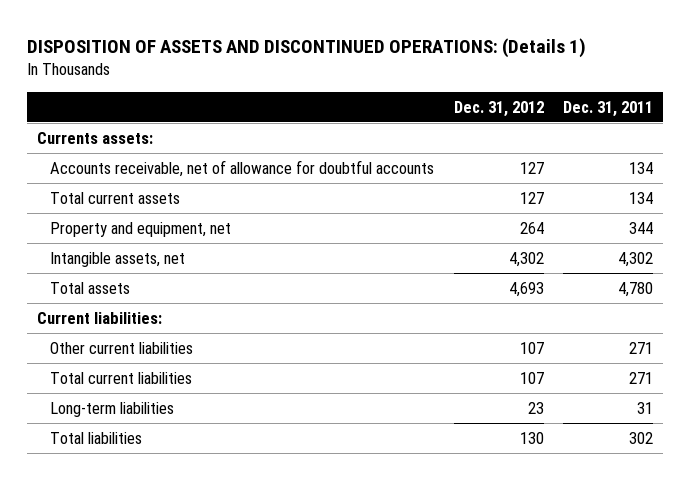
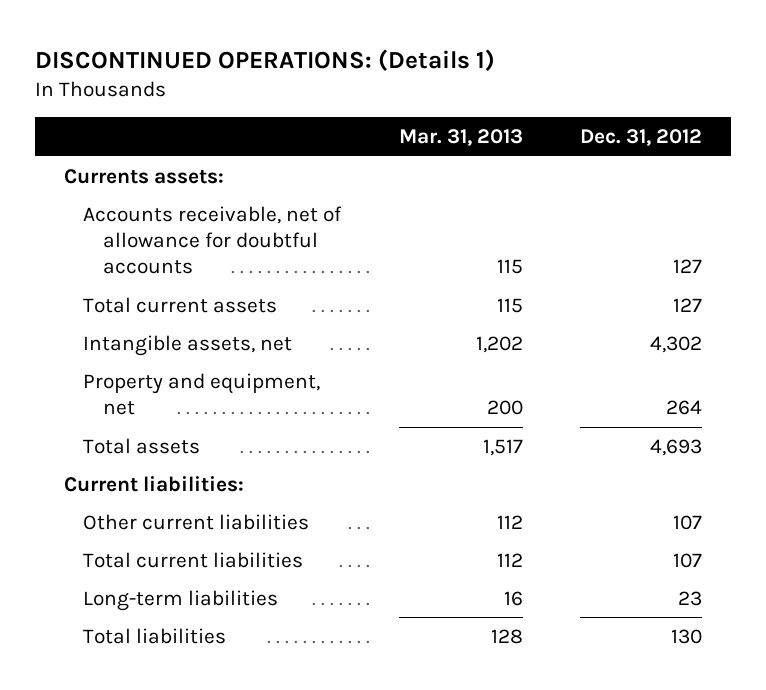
- DISPOSITION OF ASSETS AND DISCONTINUED OPERATIONS: (Details 1)
+ DISCONTINUED OPERATIONS: (Details 1)
- | Dec. 31, 2012 | Dec. 31, 2011
+ | Mar. 31, 2013 | Dec. 31, 2012
moved down: Property and equipment, net | 200 | 264

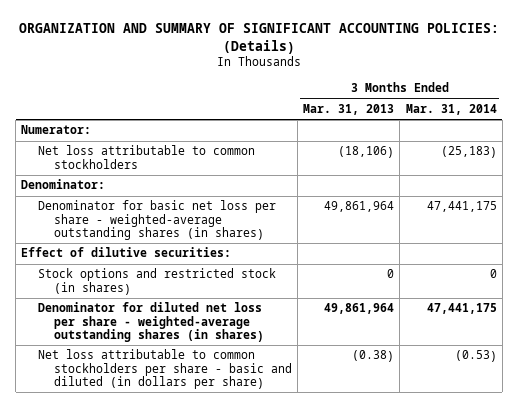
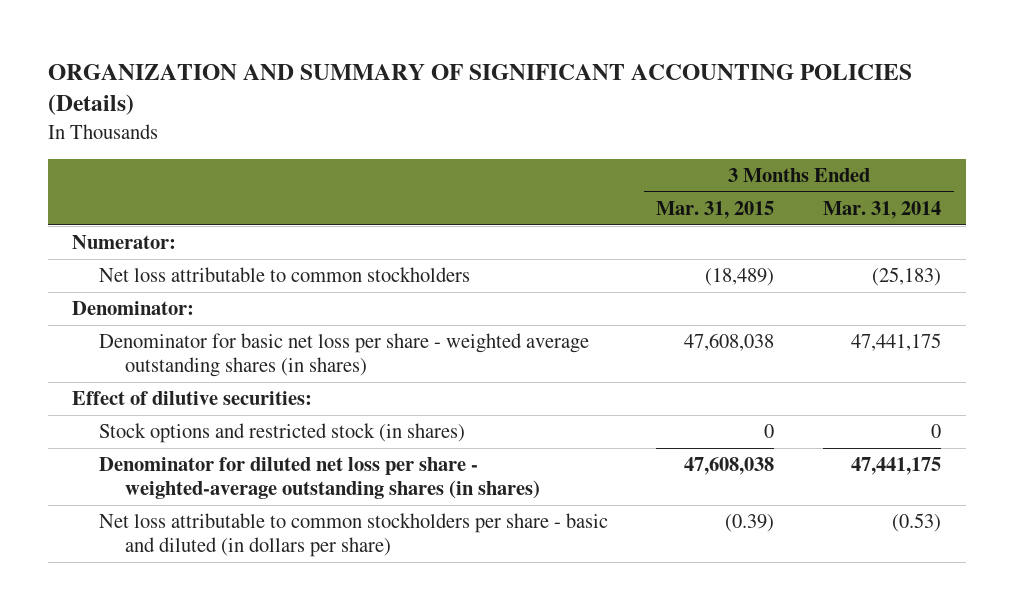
- ORGANIZATION AND SUMMARY OF SIGNIFICANT ACCOUNTING POLICIES: (Details)
+ ORGANIZATION AND SUMMARY OF SIGNIFICANT ACCOUNTING POLICIES (Details)
- | 3 Months Ended Mar. 31, 2013 | 3 Months Ended Mar. 31, 2014
+ | 3 Months Ended Mar. 31, 2015 | 3 Months Ended Mar. 31, 2014
- Denominator for basic net loss per share - weighted-average outstanding shares (in shares) | 49,861,964 | 47,441,175
+ Denominator for basic net loss per share - weighted average outstanding shares (in shares) | 47,608,038 | 47,441,175

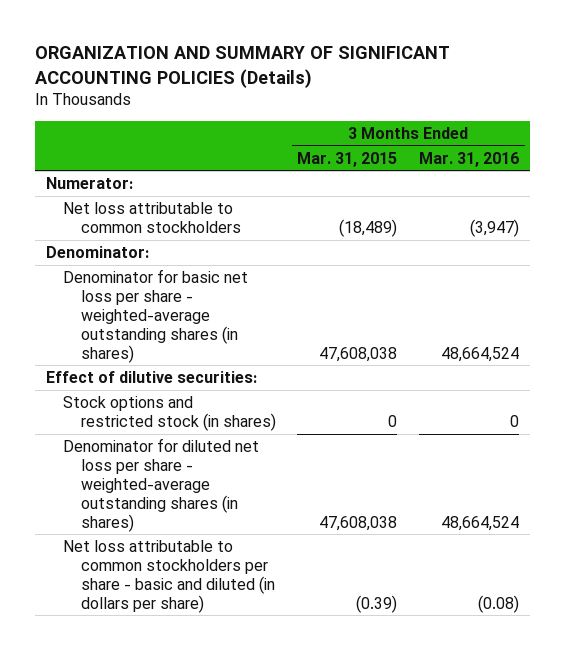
- | 3 Months Ended Mar. 31, 2015 | 3 Months Ended Mar. 31, 2014
+ | 3 Months Ended Mar. 31, 2015 | 3 Months Ended Mar. 31, 2016
- Denominator for basic net loss per share - weighted average outstanding shares (in shares) | 47,608,038 | 47,441,175
+ Denominator for basic net loss per share - weighted-average outstanding shares (in shares) | 47,608,038 | 48,664,524

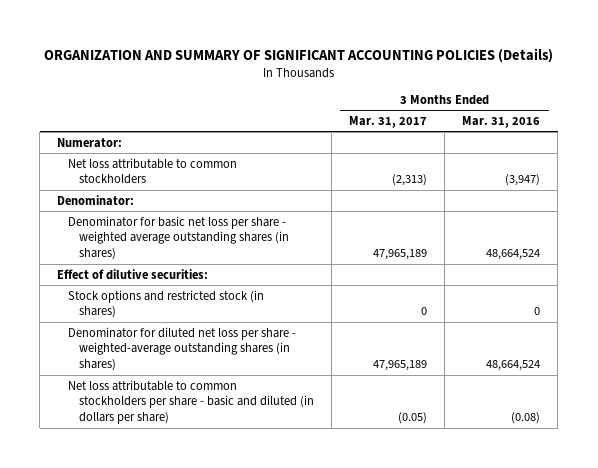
- | 3 Months Ended Mar. 31, 2015 | 3 Months Ended Mar. 31, 2016
+ | 3 Months Ended Mar. 31, 2017 | 3 Months Ended Mar. 31, 2016
- Denominator for basic net loss per share - weighted-average outstanding shares (in shares) | 47,608,038 | 48,664,524
+ Denominator for basic net loss per share - weighted average outstanding shares (in shares) | 47,965,189 | 48,664,524

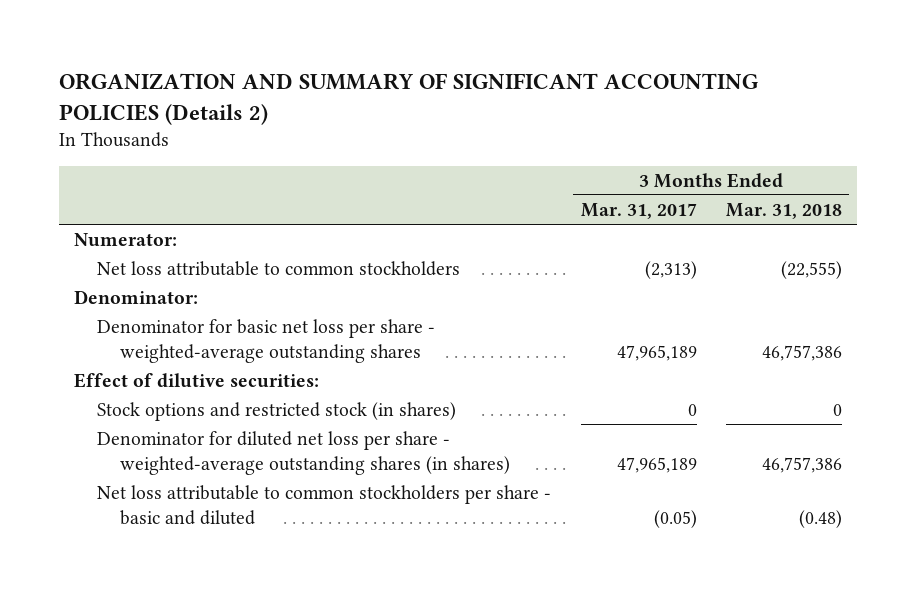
- ORGANIZATION AND SUMMARY OF SIGNIFICANT ACCOUNTING POLICIES (Details)
+ ORGANIZATION AND SUMMARY OF SIGNIFICANT ACCOUNTING POLICIES (Details 2)
- | 3 Months Ended Mar. 31, 2017 | 3 Months Ended Mar. 31, 2016
+ | 3 Months Ended Mar. 31, 2017 | 3 Months Ended Mar. 31, 2018
- Denominator for basic net loss per share - weighted average outstanding shares (in shares) | 47,965,189 | 48,664,524
+ Denominator for basic net loss per share - weighted-average outstanding shares | 47,965,189 | 46,757,386
- Net loss attributable to common stockholders per share - basic and diluted (in dollars per share) | (0.05) | (0.08)
+ Net loss attributable to common stockholders per share - basic and diluted | (0.05) | (0.48)

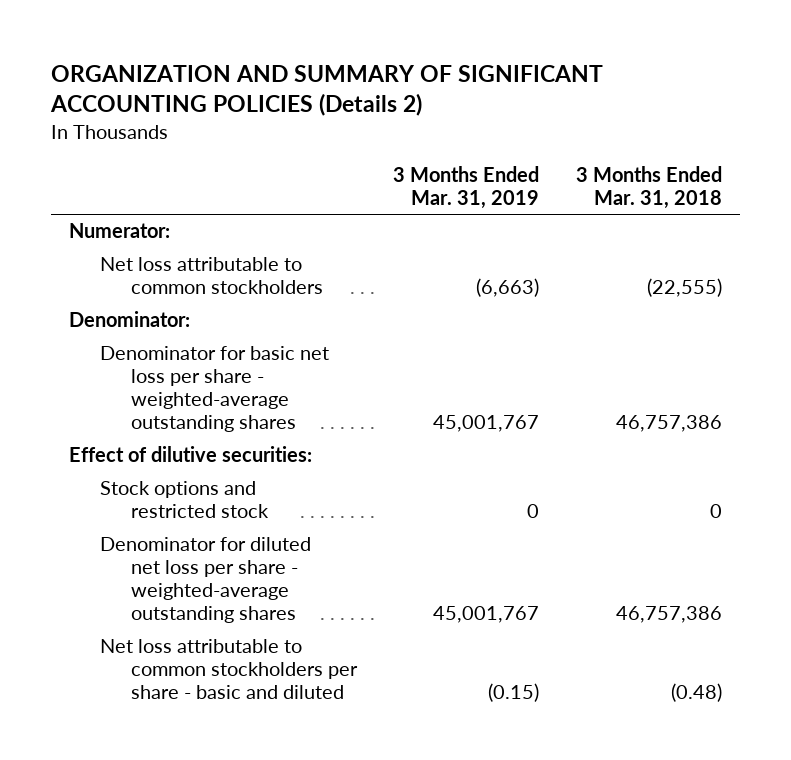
- | 3 Months Ended Mar. 31, 2017 | 3 Months Ended Mar. 31, 2018
+ | 3 Months Ended Mar. 31, 2019 | 3 Months Ended Mar. 31, 2018
- Stock options and restricted stock (in shares) | 0 | 0
- Denominator for diluted net loss per share - weighted-average outstanding shares (in shares) | 47,965,189 | 46,757,386
+ Stock options and restricted stock | 0 | 0
+ Denominator for diluted net loss per share - weighted-average outstanding shares | 45,001,767 | 46,757,386

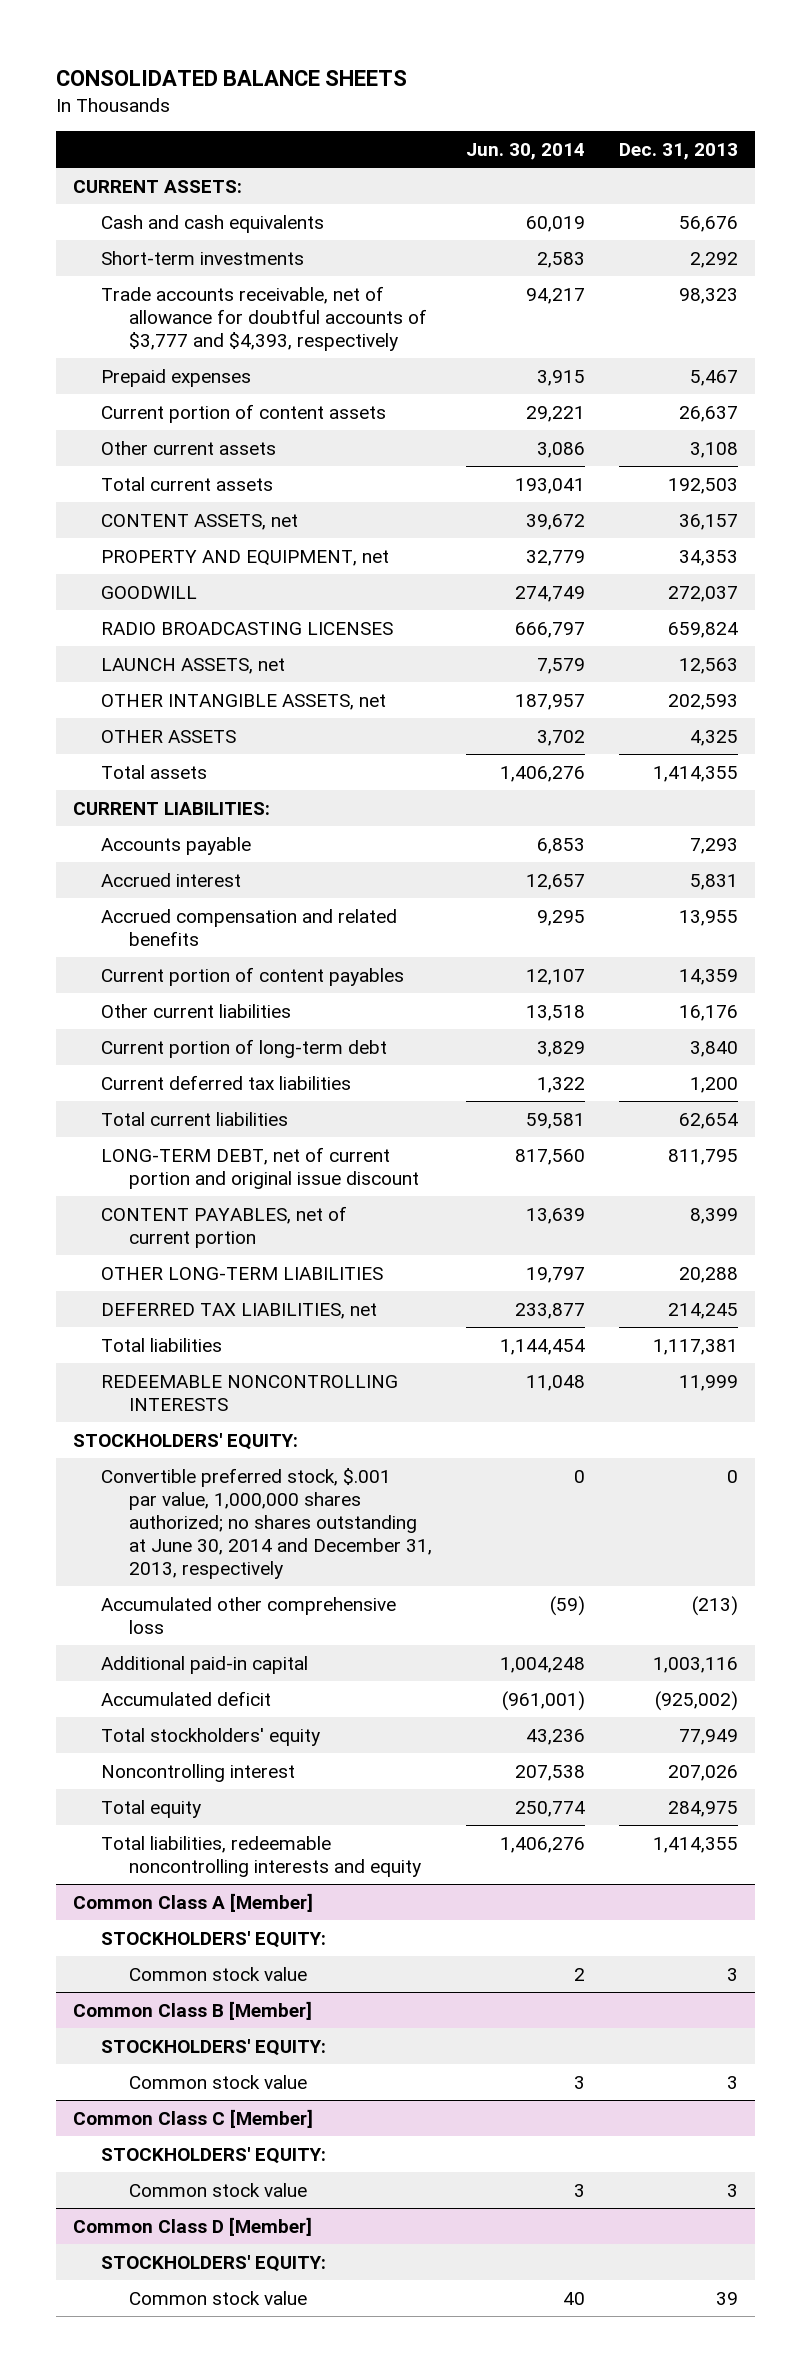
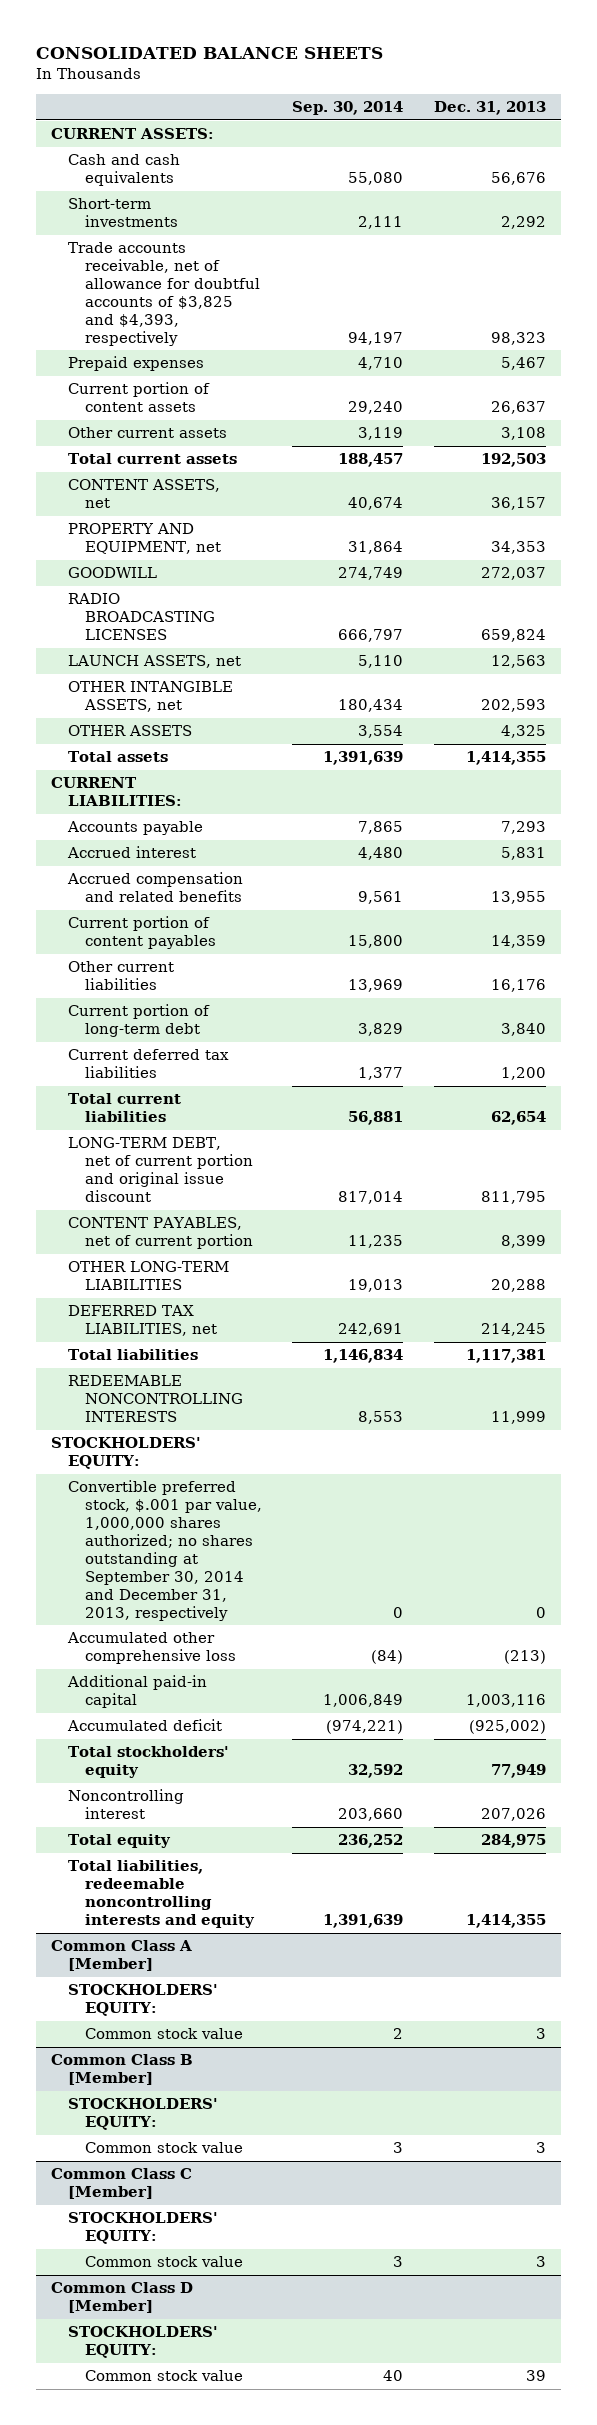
- | Jun. 30, 2014 | Dec. 31, 2013
+ | Sep. 30, 2014 | Dec. 31, 2013
- Trade accounts receivable, net of allowance for doubtful accounts of $3,777 and $4,393, respectively | 94,217 | 98,323
+ Trade accounts receivable, net of allowance for doubtful accounts of $3,825 and $4,393, respectively | 94,197 | 98,323
- Convertible preferred stock, $.001 par value, 1,000,000 shares authorized; no shares outstanding at June 30, 2014 and December 31, 2013, respectively | 0 | 0
+ Convertible preferred stock, $.001 par value, 1,000,000 shares authorized; no shares outstanding at September 30, 2014 and December 31, 2013, respectively | 0 | 0

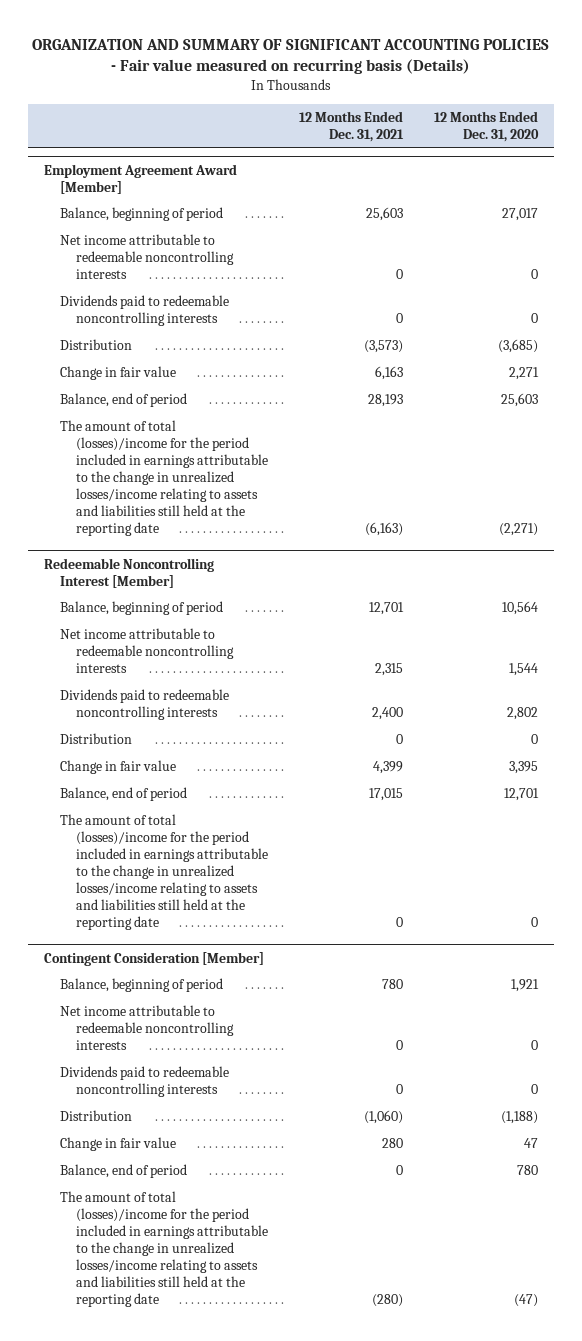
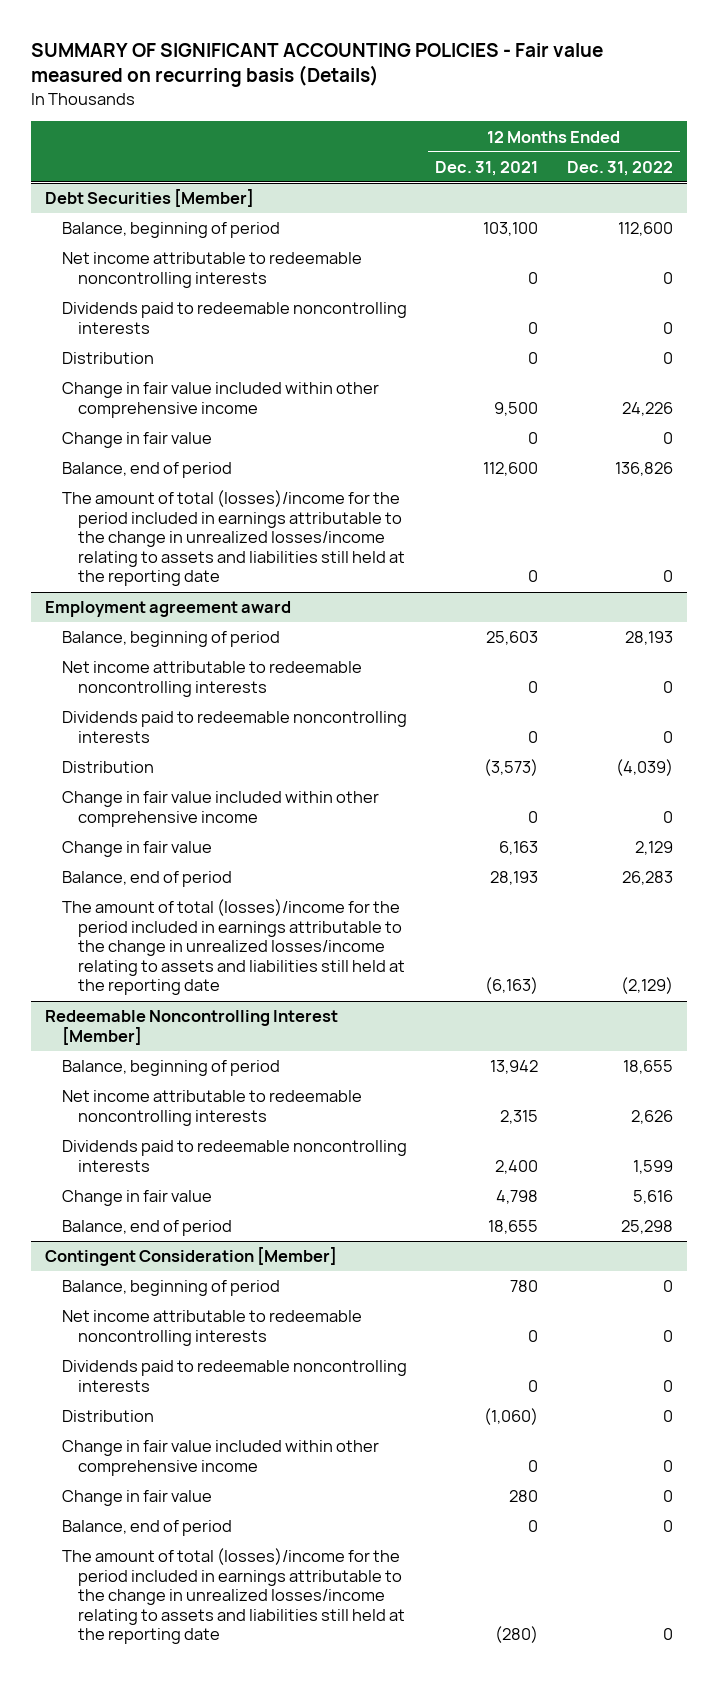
- ORGANIZATION AND SUMMARY OF SIGNIFICANT ACCOUNTING POLICIES - Fair value measured on recurring basis (Details)
+ SUMMARY OF SIGNIFICANT ACCOUNTING POLICIES - Fair value measured on recurring basis (Details)
- | 12 Months Ended Dec. 31, 2021 | 12 Months Ended Dec. 31, 2020
+ | 12 Months Ended Dec. 31, 2021 | 12 Months Ended Dec. 31, 2022
- Employment Agreement Award [Member]
+ Debt Securities [Member]
+ Balance, beginning of period | 103,100 | 112,600
+ Net income attributable to redeemable noncontrolling interests | 0 | 0
+ Dividends paid to redeemable noncontrolling interests | 0 | 0
+ Distribution | 0 | 0
+ Change in fair value included within other comprehensive income | 9,500 | 24,226
+ Change in fair value | 0 | 0
+ Balance, end of period | 112,600 | 136,826
+ The amount of total (losses)/income for the period included in earnings attributable to the change in unrealized losses/income relating to assets and liabilities still held at the reporting date | 0 | 0
+ Employment agreement award
+ Change in fair value included within other comprehensive income | 0 | 0
@ Redeemable Noncontrolling Interest [Member]
- Balance, beginning of period | 12,701 | 10,564
+ Balance, beginning of period | 13,942 | 18,655
- Distribution | 0 | 0
- Change in fair value | 4,399 | 3,395
- Balance, end of period | 17,015 | 12,701
- The amount of total (losses)/income for the period included in earnings attributable to the change in unrealized losses/income relating to assets and liabilities still held at the reporting date | 0 | 0
+ Change in fair value | 4,798 | 5,616
+ Balance, end of period | 18,655 | 25,298
@ Contingent Consideration [Member]
+ Change in fair value included within other comprehensive income | 0 | 0

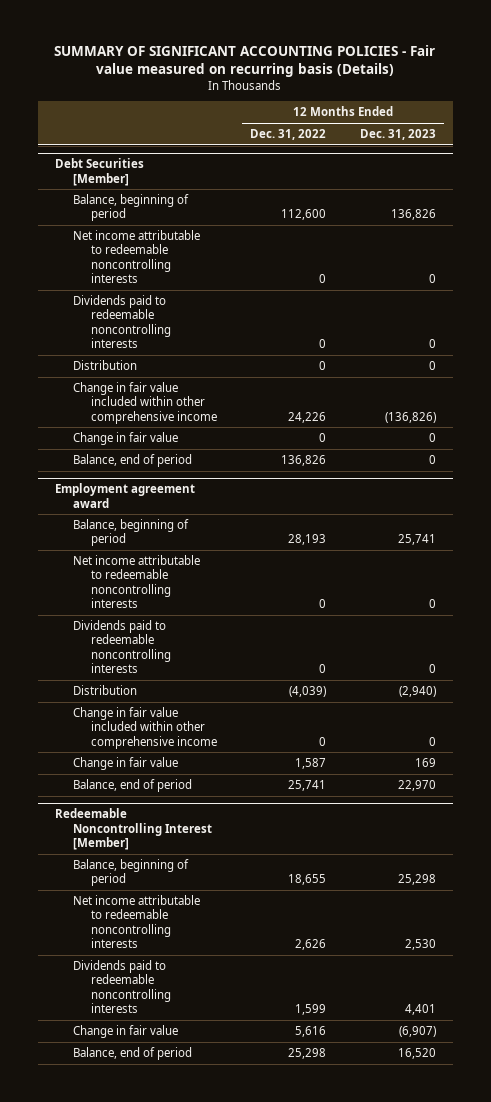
- | 12 Months Ended Dec. 31, 2021 | 12 Months Ended Dec. 31, 2022
+ | 12 Months Ended Dec. 31, 2022 | 12 Months Ended Dec. 31, 2023
@ Debt Securities [Member]
- The amount of total (losses)/income for the period included in earnings attributable to the change in unrealized losses/income relating to assets and liabilities still held at the reporting date | 0 | 0
@ Employment agreement award
- Change in fair value | 6,163 | 2,129
- Balance, end of period | 28,193 | 26,283
- The amount of total (losses)/income for the period included in earnings attributable to the change in unrealized losses/income relating to assets and liabilities still held at the reporting date | (6,163) | (2,129)
+ Change in fair value | 1,587 | 169
+ Balance, end of period | 25,741 | 22,970
- Contingent Consideration [Member]
- Balance, beginning of period | 780 | 0
- Net income attributable to redeemable noncontrolling interests | 0 | 0
- Dividends paid to redeemable noncontrolling interests | 0 | 0
- Distribution | (1,060) | 0
- Change in fair value included within other comprehensive income | 0 | 0
- Change in fair value | 280 | 0
- Balance, end of period | 0 | 0
- The amount of total (losses)/income for the period included in earnings attributable to the change in unrealized losses/income relating to assets and liabilities still held at the reporting date | (280) | 0

